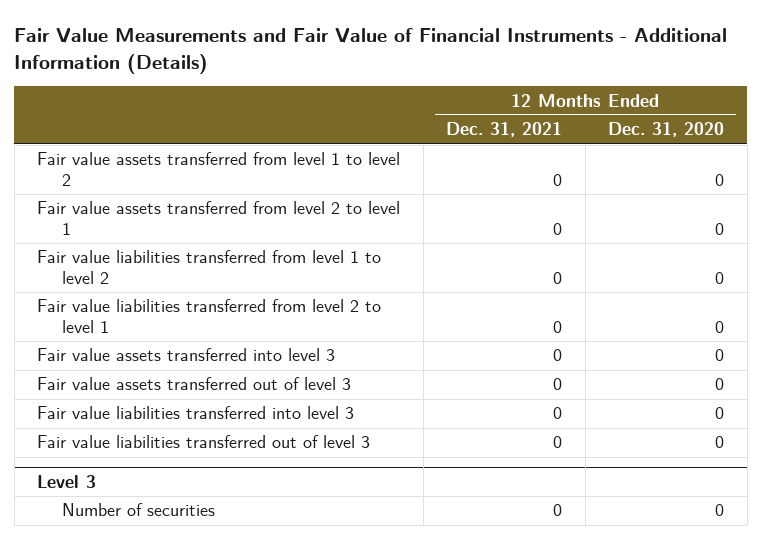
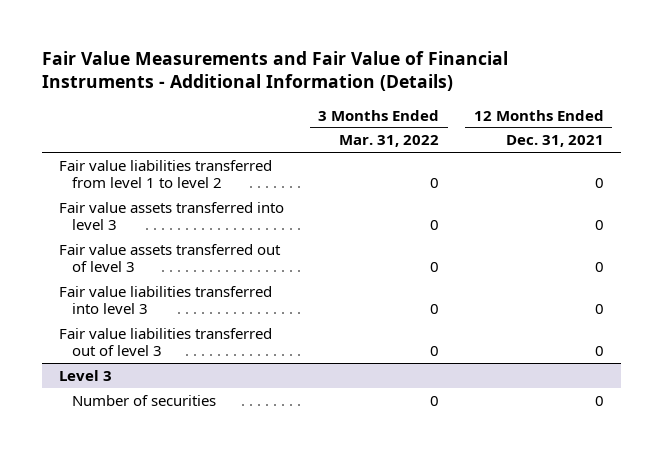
- | 12 Months Ended Dec. 31, 2021 | 12 Months Ended Dec. 31, 2020
+ | 3 Months Ended Mar. 31, 2022 | 12 Months Ended Dec. 31, 2021
- Fair value assets transferred from level 1 to level 2 | 0 | 0
- Fair value assets transferred from level 2 to level 1 | 0 | 0
- Fair value liabilities transferred from level 2 to level 1 | 0 | 0

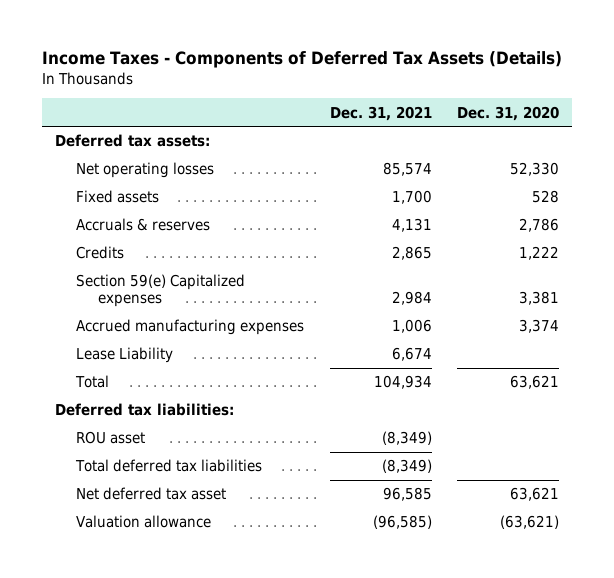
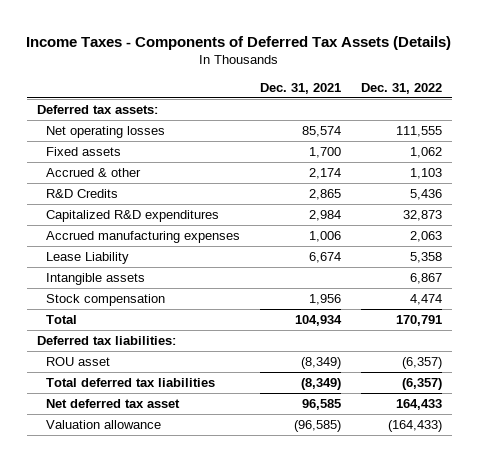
- | Dec. 31, 2021 | Dec. 31, 2020
+ | Dec. 31, 2021 | Dec. 31, 2022
- Accruals & reserves | 4,131 | 2,786
- Credits | 2,865 | 1,222
- Section 59(e) Capitalized expenses | 2,984 | 3,381
+ Accrued & other | 2,174 | 1,103
+ R&D Credits | 2,865 | 5,436
+ Capitalized R&D expenditures | 2,984 | 32,873
+ Intangible assets | | 6,867
+ Stock compensation | 1,956 | 4,474

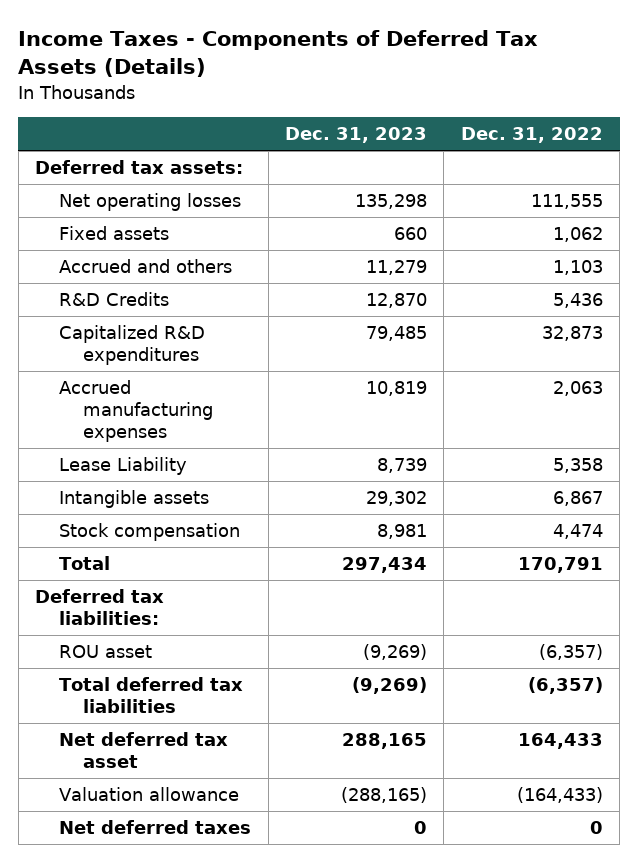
- | Dec. 31, 2021 | Dec. 31, 2022
+ | Dec. 31, 2023 | Dec. 31, 2022
- Accrued & other | 2,174 | 1,103
+ Accrued and others | 11,279 | 1,103
+ Net deferred taxes | 0 | 0

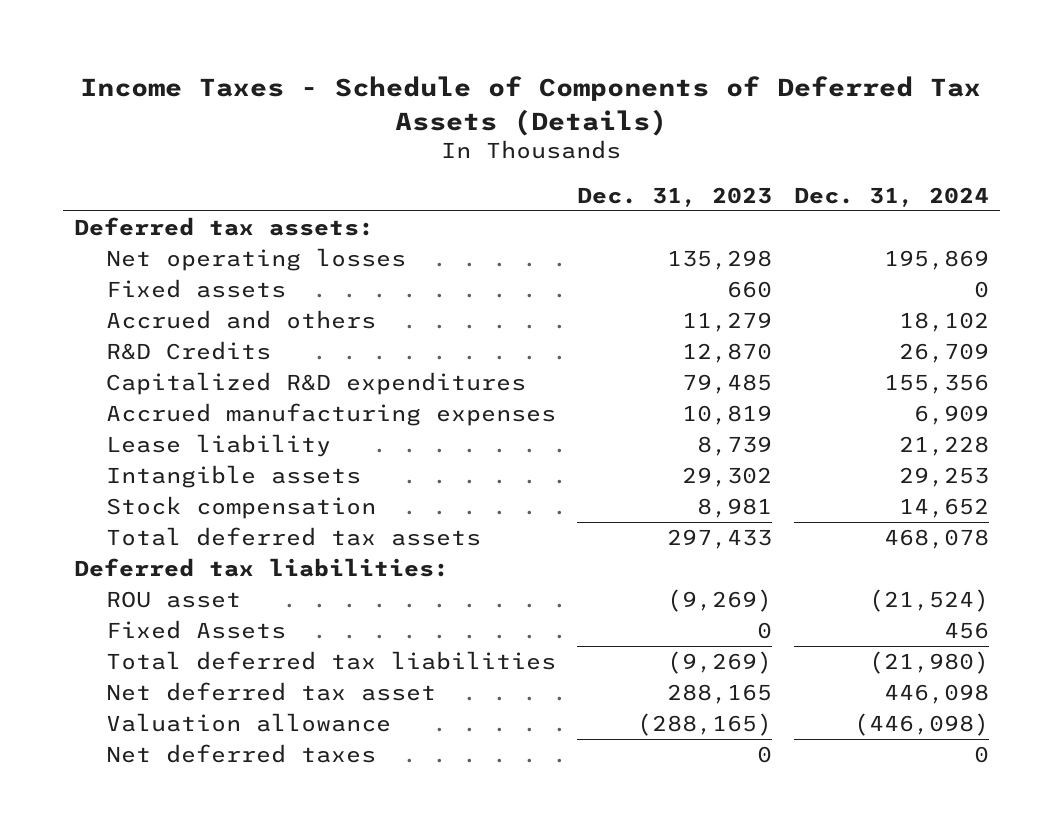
- Income Taxes - Components of Deferred Tax Assets (Details)
+ Income Taxes - Schedule of Components of Deferred Tax Assets (Details)
- | Dec. 31, 2023 | Dec. 31, 2022
+ | Dec. 31, 2023 | Dec. 31, 2024
- Lease Liability | 8,739 | 5,358
+ Lease liability | 8,739 | 21,228
- Total | 297,434 | 170,791
+ Total deferred tax assets | 297,433 | 468,078
+ Fixed Assets | 0 | 456

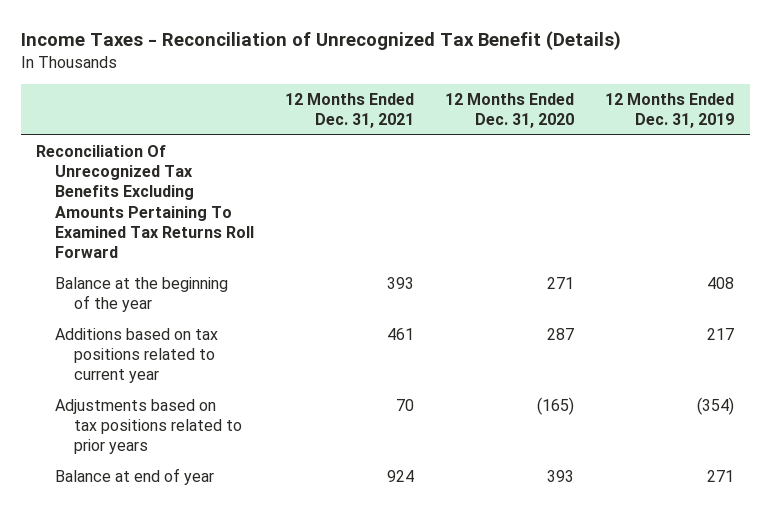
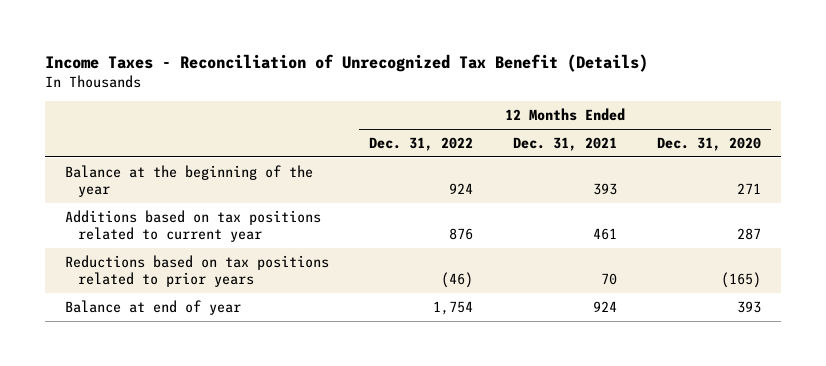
- | 12 Months Ended Dec. 31, 2021 | 12 Months Ended Dec. 31, 2020 | 12 Months Ended Dec. 31, 2019
+ | 12 Months Ended Dec. 31, 2022 | 12 Months Ended Dec. 31, 2021 | 12 Months Ended Dec. 31, 2020
- Reconciliation Of Unrecognized Tax Benefits Excluding Amounts Pertaining To Examined Tax Returns Roll Forward
- Adjustments based on tax positions related to prior years | 70 | (165) | (354)
+ Reductions based on tax positions related to prior years | (46) | 70 | (165)

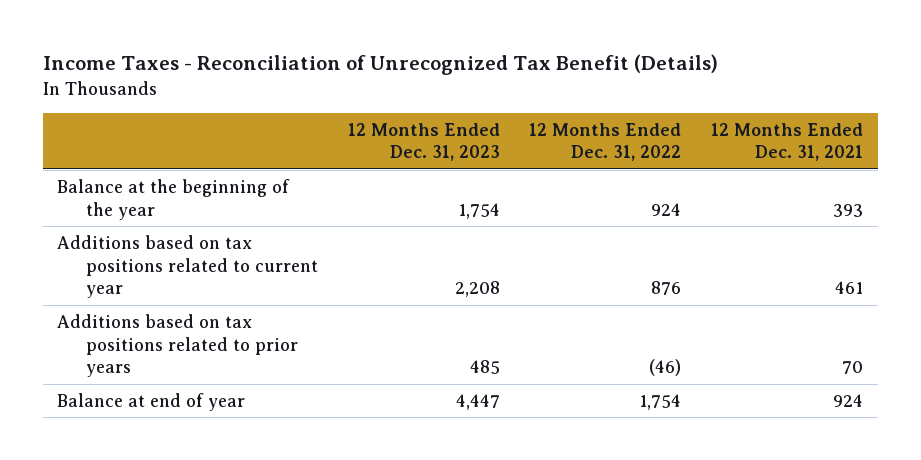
- | 12 Months Ended Dec. 31, 2022 | 12 Months Ended Dec. 31, 2021 | 12 Months Ended Dec. 31, 2020
+ | 12 Months Ended Dec. 31, 2023 | 12 Months Ended Dec. 31, 2022 | 12 Months Ended Dec. 31, 2021
- Reductions based on tax positions related to prior years | (46) | 70 | (165)
+ Additions based on tax positions related to prior years | 485 | (46) | 70

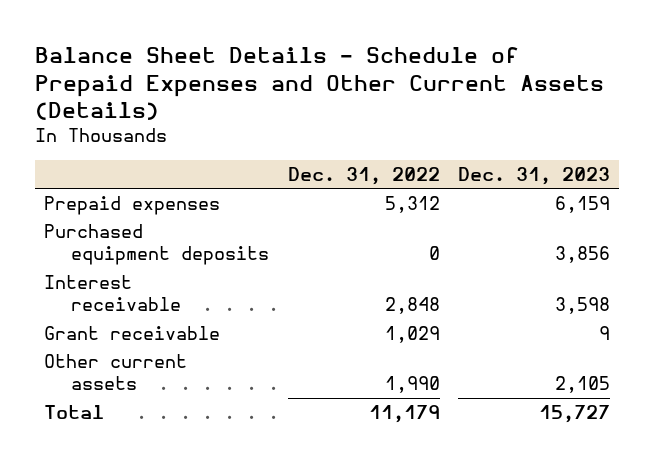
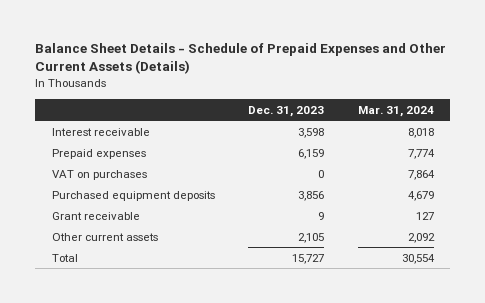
- | Dec. 31, 2022 | Dec. 31, 2023
+ | Dec. 31, 2023 | Mar. 31, 2024
moved up: Interest receivable | 3,598 | 8,018
+ VAT on purchases | 0 | 7,864

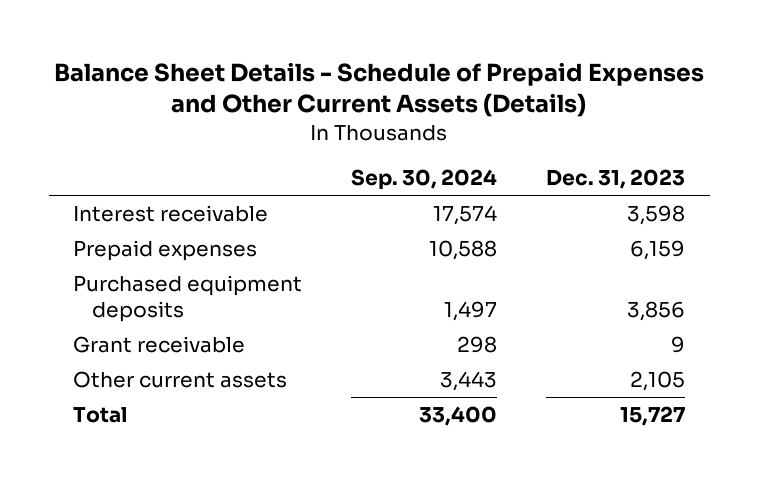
- | Dec. 31, 2023 | Mar. 31, 2024
+ | Sep. 30, 2024 | Dec. 31, 2023
- VAT on purchases | 0 | 7,864

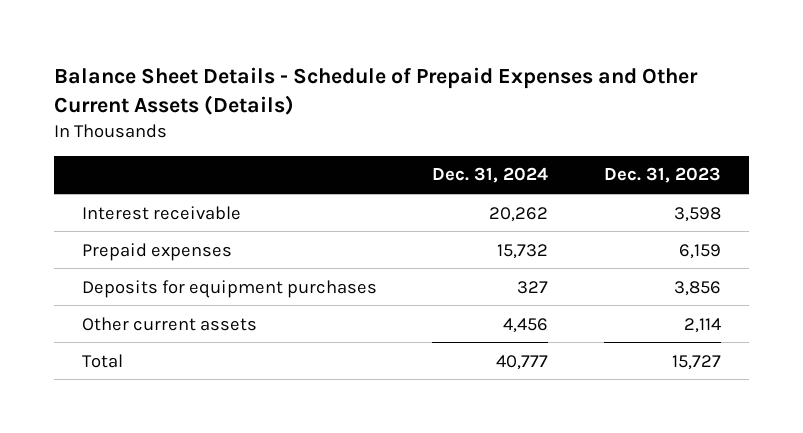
- | Sep. 30, 2024 | Dec. 31, 2023
+ | Dec. 31, 2024 | Dec. 31, 2023
- Purchased equipment deposits | 1,497 | 3,856
- Grant receivable | 298 | 9
- Other current assets | 3,443 | 2,105
+ Deposits for equipment purchases | 327 | 3,856
+ Other current assets | 4,456 | 2,114

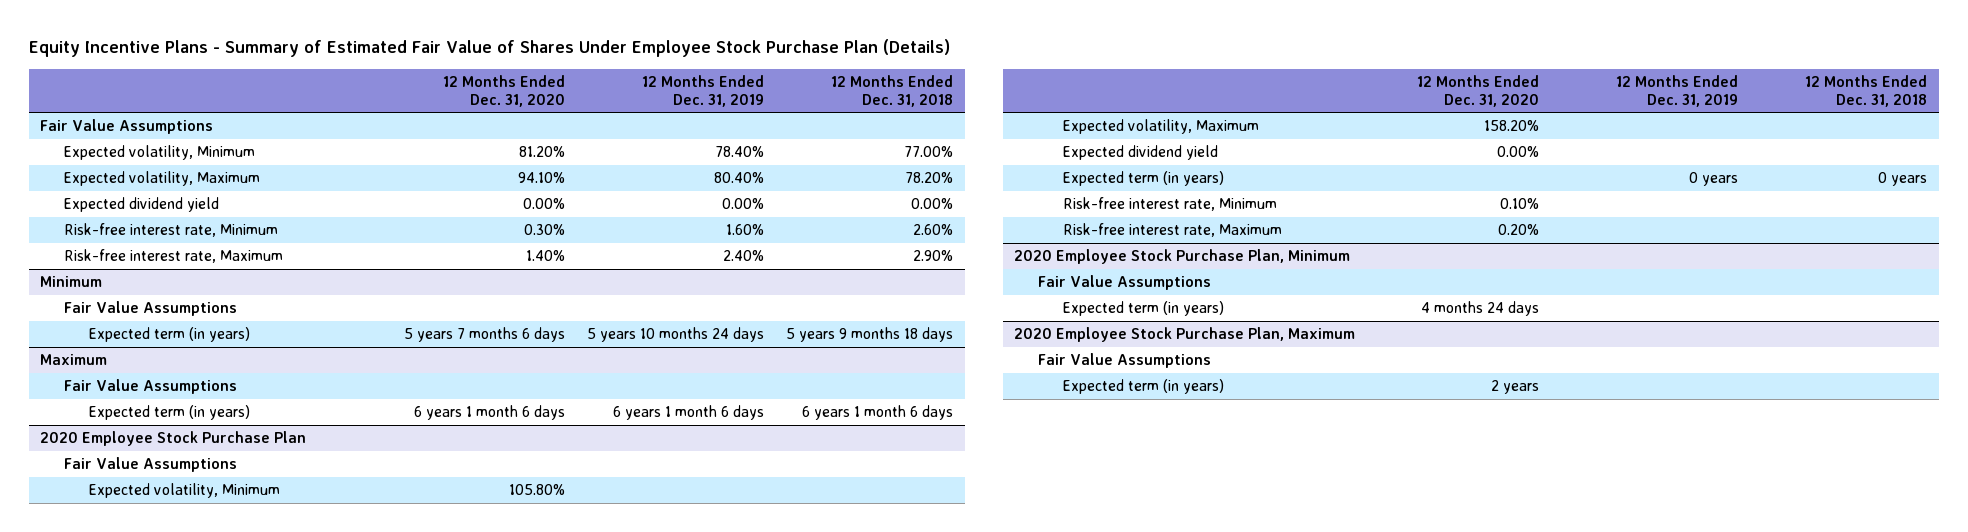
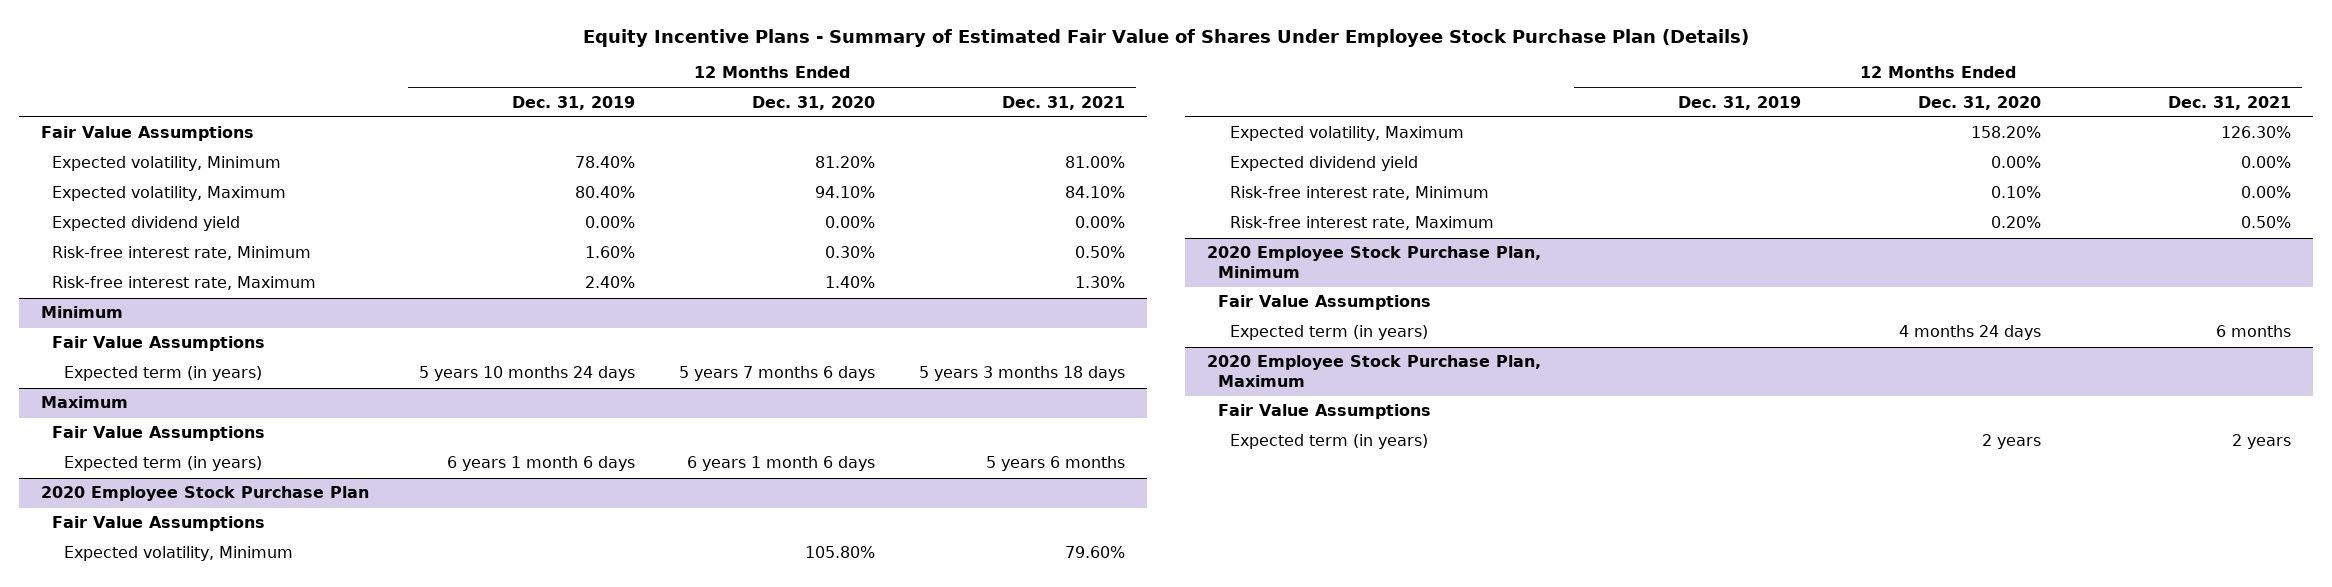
- | 12 Months Ended Dec. 31, 2020 | 12 Months Ended Dec. 31, 2019 | 12 Months Ended Dec. 31, 2018
+ | 12 Months Ended Dec. 31, 2019 | 12 Months Ended Dec. 31, 2020 | 12 Months Ended Dec. 31, 2021
@ 2020 Employee Stock Purchase Plan
- Expected term (in years) | | 0 years | 0 years

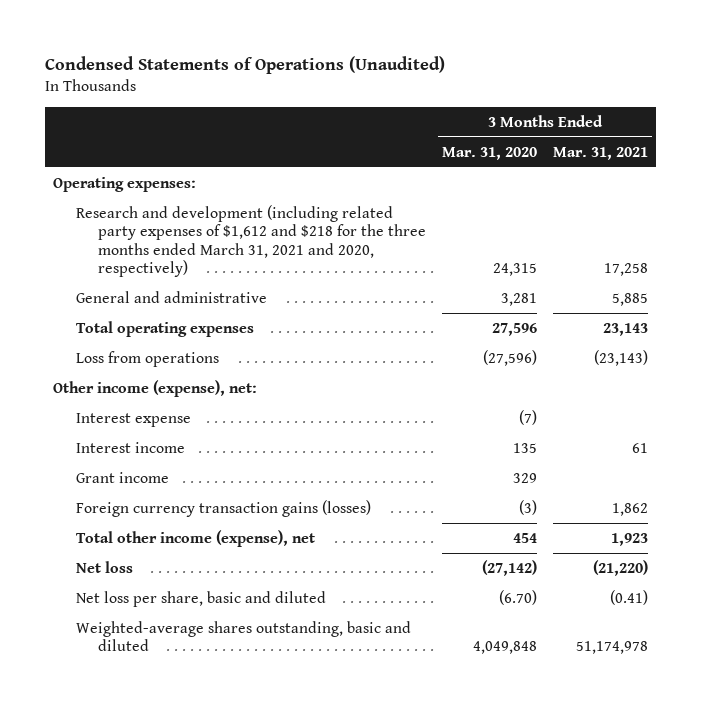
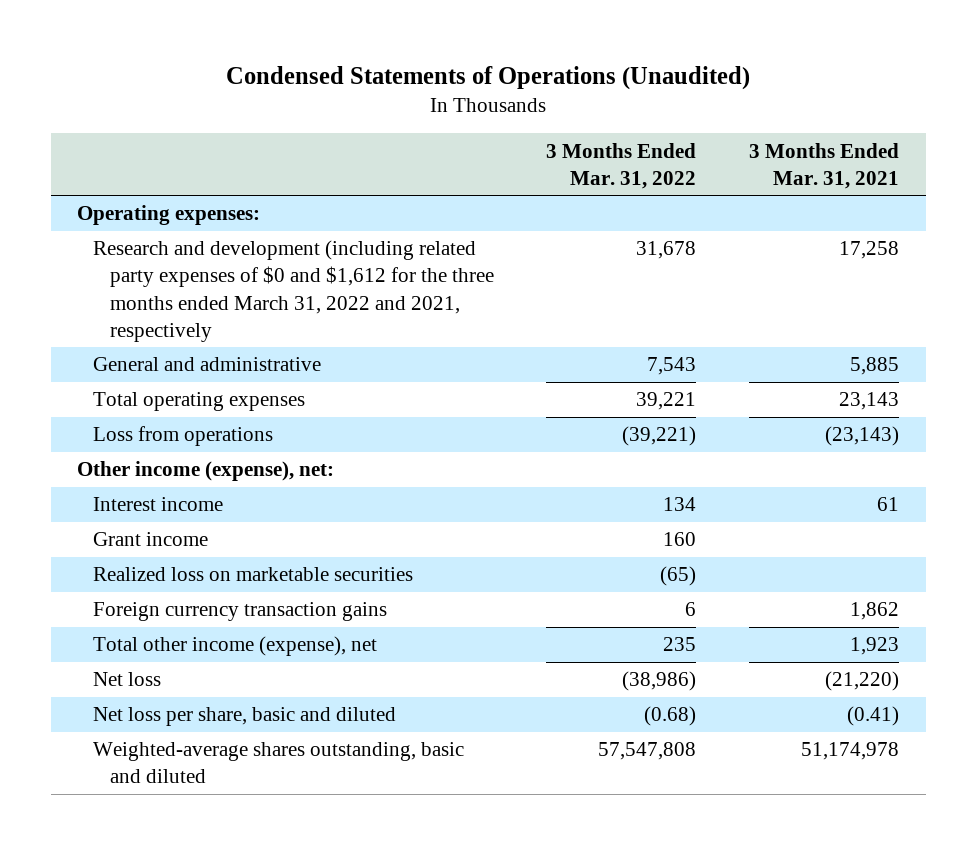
- | 3 Months Ended Mar. 31, 2020 | 3 Months Ended Mar. 31, 2021
+ | 3 Months Ended Mar. 31, 2022 | 3 Months Ended Mar. 31, 2021
- Research and development (including related party expenses of $1,612 and $218 for the three months ended March 31, 2021 and 2020, respectively) | 24,315 | 17,258
+ Research and development (including related party expenses of $0 and $1,612 for the three months ended March 31, 2022 and 2021, respectively | 31,678 | 17,258
- Interest expense | (7) |
- Foreign currency transaction gains (losses) | (3) | 1,862
+ Realized loss on marketable securities | (65) |
+ Foreign currency transaction gains | 6 | 1,862

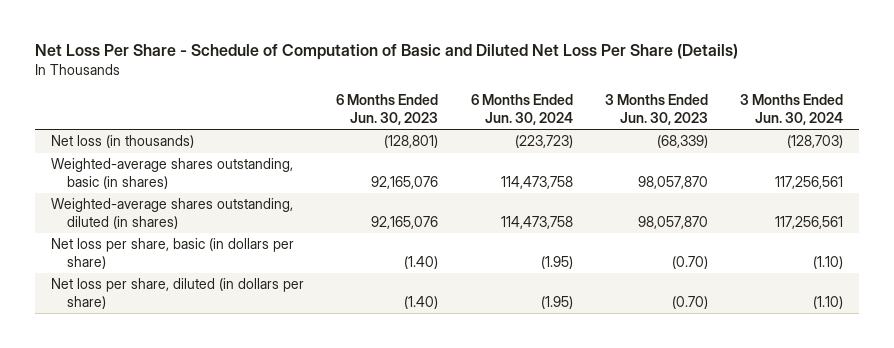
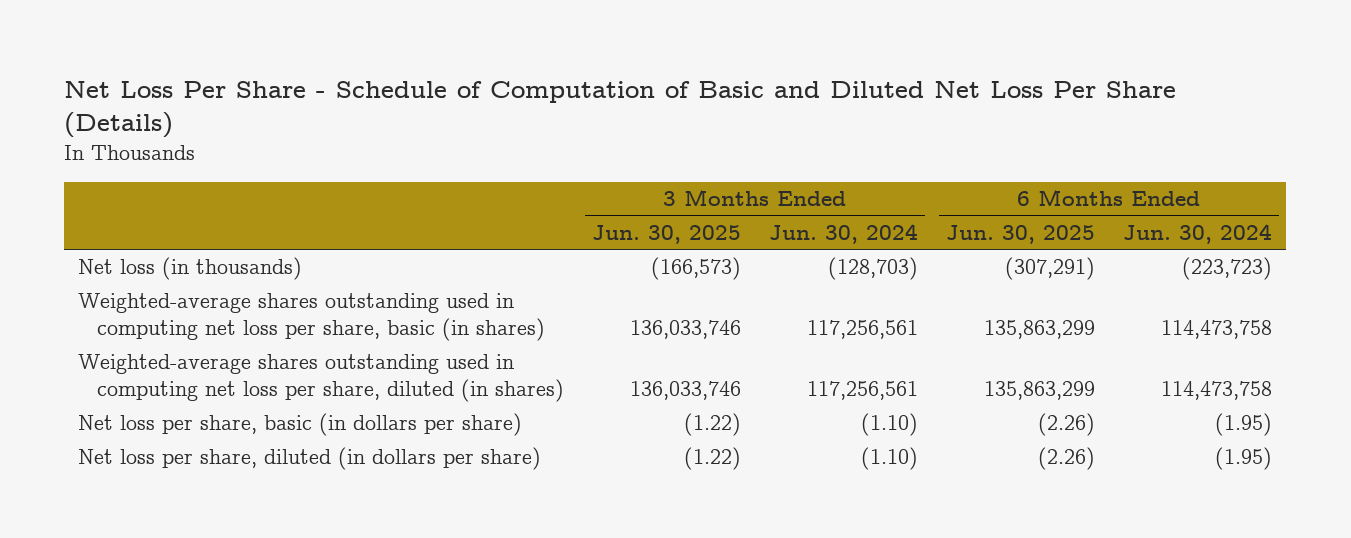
- | 6 Months Ended Jun. 30, 2023 | 6 Months Ended Jun. 30, 2024 | 3 Months Ended Jun. 30, 2023 | 3 Months Ended Jun. 30, 2024
+ | 3 Months Ended Jun. 30, 2025 | 3 Months Ended Jun. 30, 2024 | 6 Months Ended Jun. 30, 2025 | 6 Months Ended Jun. 30, 2024
- Weighted-average shares outstanding, basic (in shares) | 92,165,076 | 114,473,758 | 98,057,870 | 117,256,561
- Weighted-average shares outstanding, diluted (in shares) | 92,165,076 | 114,473,758 | 98,057,870 | 117,256,561
+ Weighted-average shares outstanding used in computing net loss per share, basic (in shares) | 136,033,746 | 117,256,561 | 135,863,299 | 114,473,758
+ Weighted-average shares outstanding used in computing net loss per share, diluted (in shares) | 136,033,746 | 117,256,561 | 135,863,299 | 114,473,758

